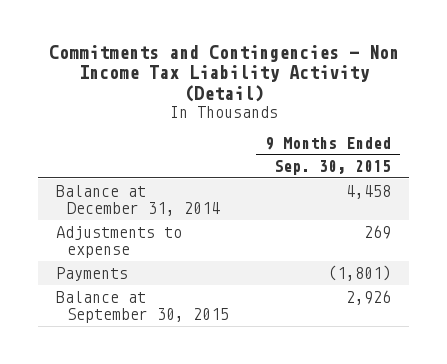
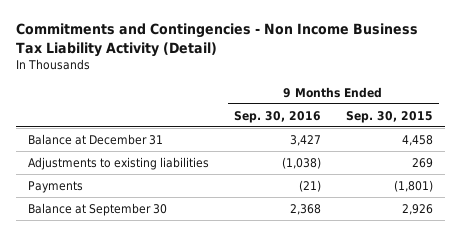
- Commitments and Contingencies - Non Income Tax Liability Activity (Detail)
+ Commitments and Contingencies - Non Income Business Tax Liability Activity (Detail)
- | 9 Months Ended Sep. 30, 2015
+ | 9 Months Ended Sep. 30, 2016 | 9 Months Ended Sep. 30, 2015
- Balance at December 31, 2014 | 4,458
- Adjustments to expense | 269
+ Balance at December 31 | 3,427 | 4,458
+ Adjustments to existing liabilities | (1,038) | 269
- Balance at September 30, 2015 | 2,926
+ Balance at September 30 | 2,368 | 2,926

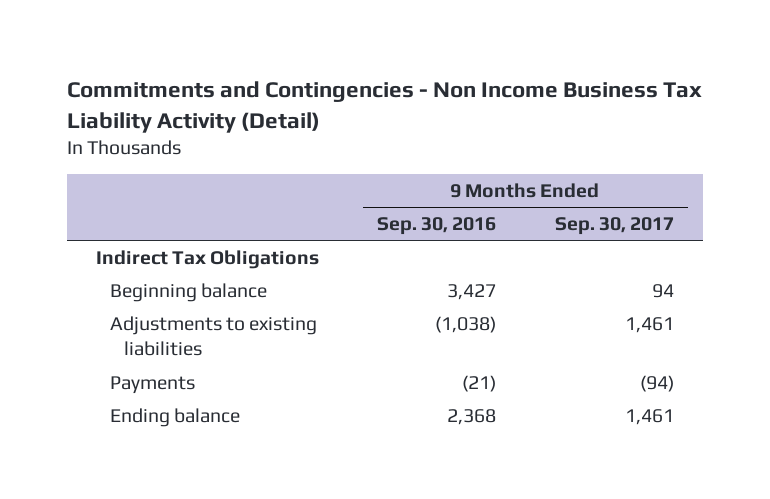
- | 9 Months Ended Sep. 30, 2016 | 9 Months Ended Sep. 30, 2015
+ | 9 Months Ended Sep. 30, 2016 | 9 Months Ended Sep. 30, 2017
- Balance at December 31 | 3,427 | 4,458
+ Indirect Tax Obligations
+ Beginning balance | 3,427 | 94
- Balance at September 30 | 2,368 | 2,926
+ Ending balance | 2,368 | 1,461

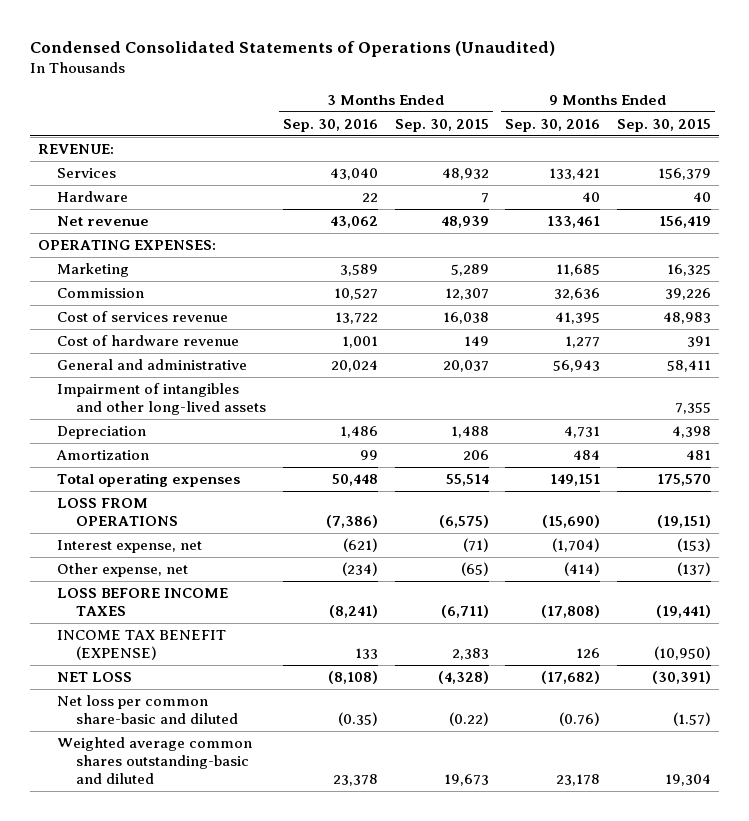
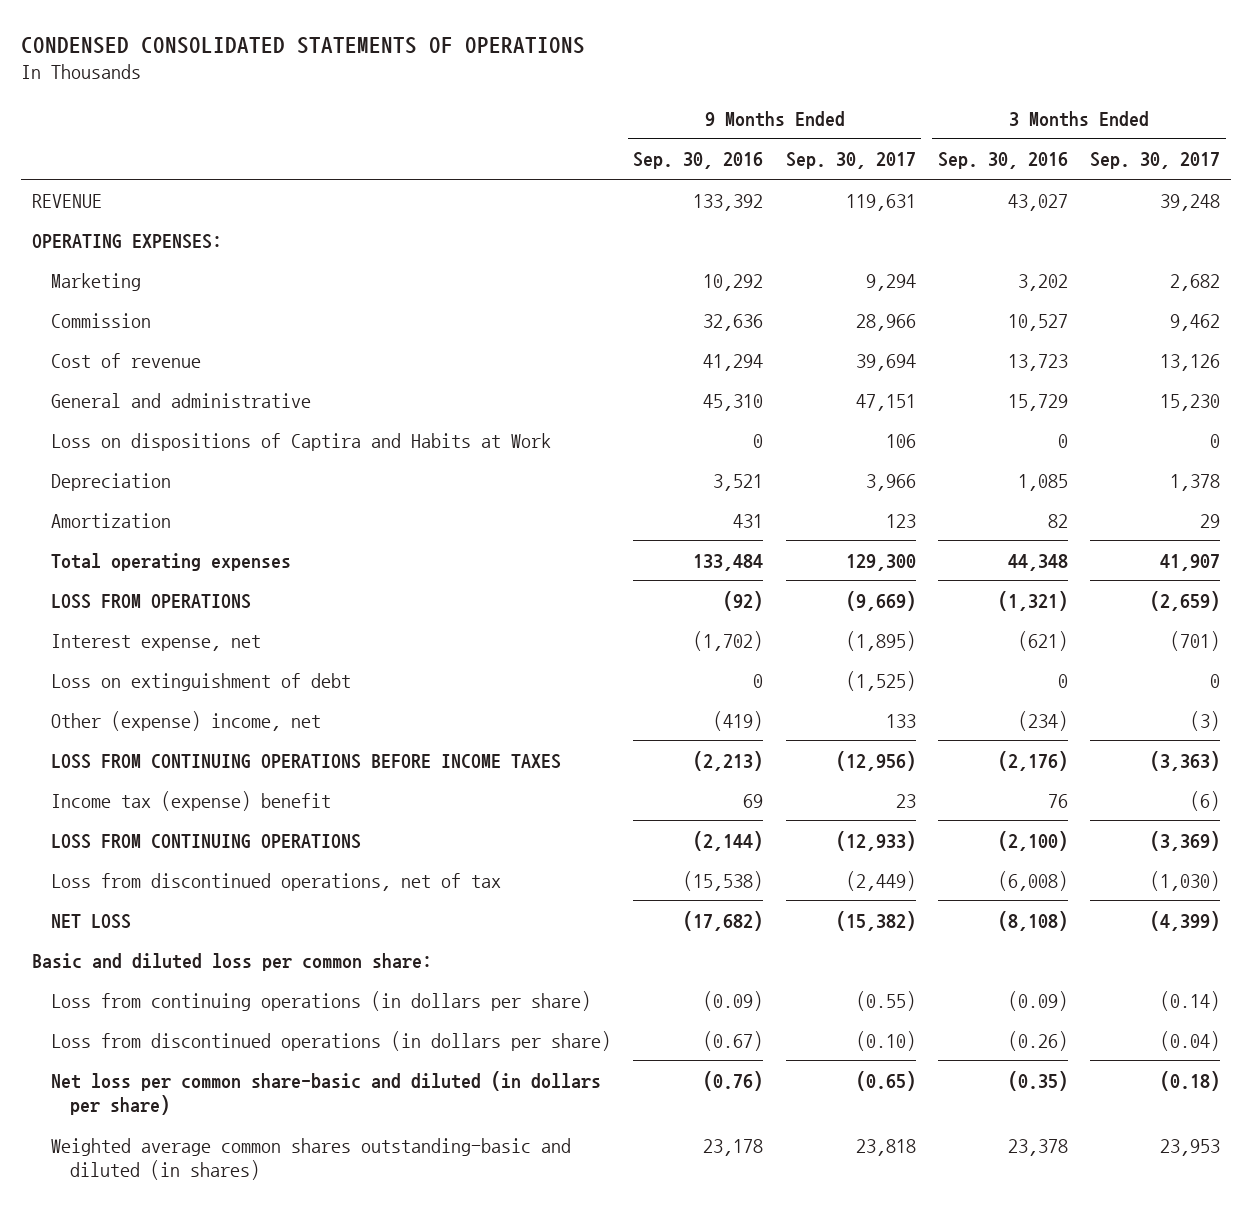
- Condensed Consolidated Statements of Operations (Unaudited)
+ CONDENSED CONSOLIDATED STATEMENTS OF OPERATIONS
- | 3 Months Ended Sep. 30, 2016 | 3 Months Ended Sep. 30, 2015 | 9 Months Ended Sep. 30, 2016 | 9 Months Ended Sep. 30, 2015
+ | 9 Months Ended Sep. 30, 2016 | 9 Months Ended Sep. 30, 2017 | 3 Months Ended Sep. 30, 2016 | 3 Months Ended Sep. 30, 2017
- REVENUE:
- Services | 43,040 | 48,932 | 133,421 | 156,379
- Hardware | 22 | 7 | 40 | 40
- Net revenue | 43,062 | 48,939 | 133,461 | 156,419
+ REVENUE | 133,392 | 119,631 | 43,027 | 39,248
- Marketing | 3,589 | 5,289 | 11,685 | 16,325
+ Marketing | 10,292 | 9,294 | 3,202 | 2,682
- Cost of services revenue | 13,722 | 16,038 | 41,395 | 48,983
- Cost of hardware revenue | 1,001 | 149 | 1,277 | 391
- General and administrative | 20,024 | 20,037 | 56,943 | 58,411
- Impairment of intangibles and other long-lived assets | | | | 7,355
- Depreciation | 1,486 | 1,488 | 4,731 | 4,398
- Amortization | 99 | 206 | 484 | 481
- Total operating expenses | 50,448 | 55,514 | 149,151 | 175,570
- LOSS FROM OPERATIONS | (7,386) | (6,575) | (15,690) | (19,151)
- Interest expense, net | (621) | (71) | (1,704) | (153)
- Other expense, net | (234) | (65) | (414) | (137)
- LOSS BEFORE INCOME TAXES | (8,241) | (6,711) | (17,808) | (19,441)
- INCOME TAX BENEFIT (EXPENSE) | 133 | 2,383 | 126 | (10,950)
+ Cost of revenue | 41,294 | 39,694 | 13,723 | 13,126
+ General and administrative | 45,310 | 47,151 | 15,729 | 15,230
+ Loss on dispositions of Captira and Habits at Work | 0 | 106 | 0 | 0
+ Depreciation | 3,521 | 3,966 | 1,085 | 1,378
+ Amortization | 431 | 123 | 82 | 29
+ Total operating expenses | 133,484 | 129,300 | 44,348 | 41,907
+ LOSS FROM OPERATIONS | (92) | (9,669) | (1,321) | (2,659)
+ Interest expense, net | (1,702) | (1,895) | (621) | (701)
+ Loss on extinguishment of debt | 0 | (1,525) | 0 | 0
+ Other (expense) income, net | (419) | 133 | (234) | (3)
+ LOSS FROM CONTINUING OPERATIONS BEFORE INCOME TAXES | (2,213) | (12,956) | (2,176) | (3,363)
+ Income tax (expense) benefit | 69 | 23 | 76 | (6)
+ LOSS FROM CONTINUING OPERATIONS | (2,144) | (12,933) | (2,100) | (3,369)
+ Loss from discontinued operations, net of tax | (15,538) | (2,449) | (6,008) | (1,030)
- Net loss per common share-basic and diluted | (0.35) | (0.22) | (0.76) | (1.57)
- Weighted average common shares outstanding-basic and diluted | 23,378 | 19,673 | 23,178 | 19,304
+ Basic and diluted loss per common share:
+ Loss from continuing operations (in dollars per share) | (0.09) | (0.55) | (0.09) | (0.14)
+ Loss from discontinued operations (in dollars per share) | (0.67) | (0.10) | (0.26) | (0.04)
+ Net loss per common share-basic and diluted (in dollars per share) | (0.76) | (0.65) | (0.35) | (0.18)
+ Weighted average common shares outstanding-basic and diluted (in shares) | 23,178 | 23,818 | 23,378 | 23,953

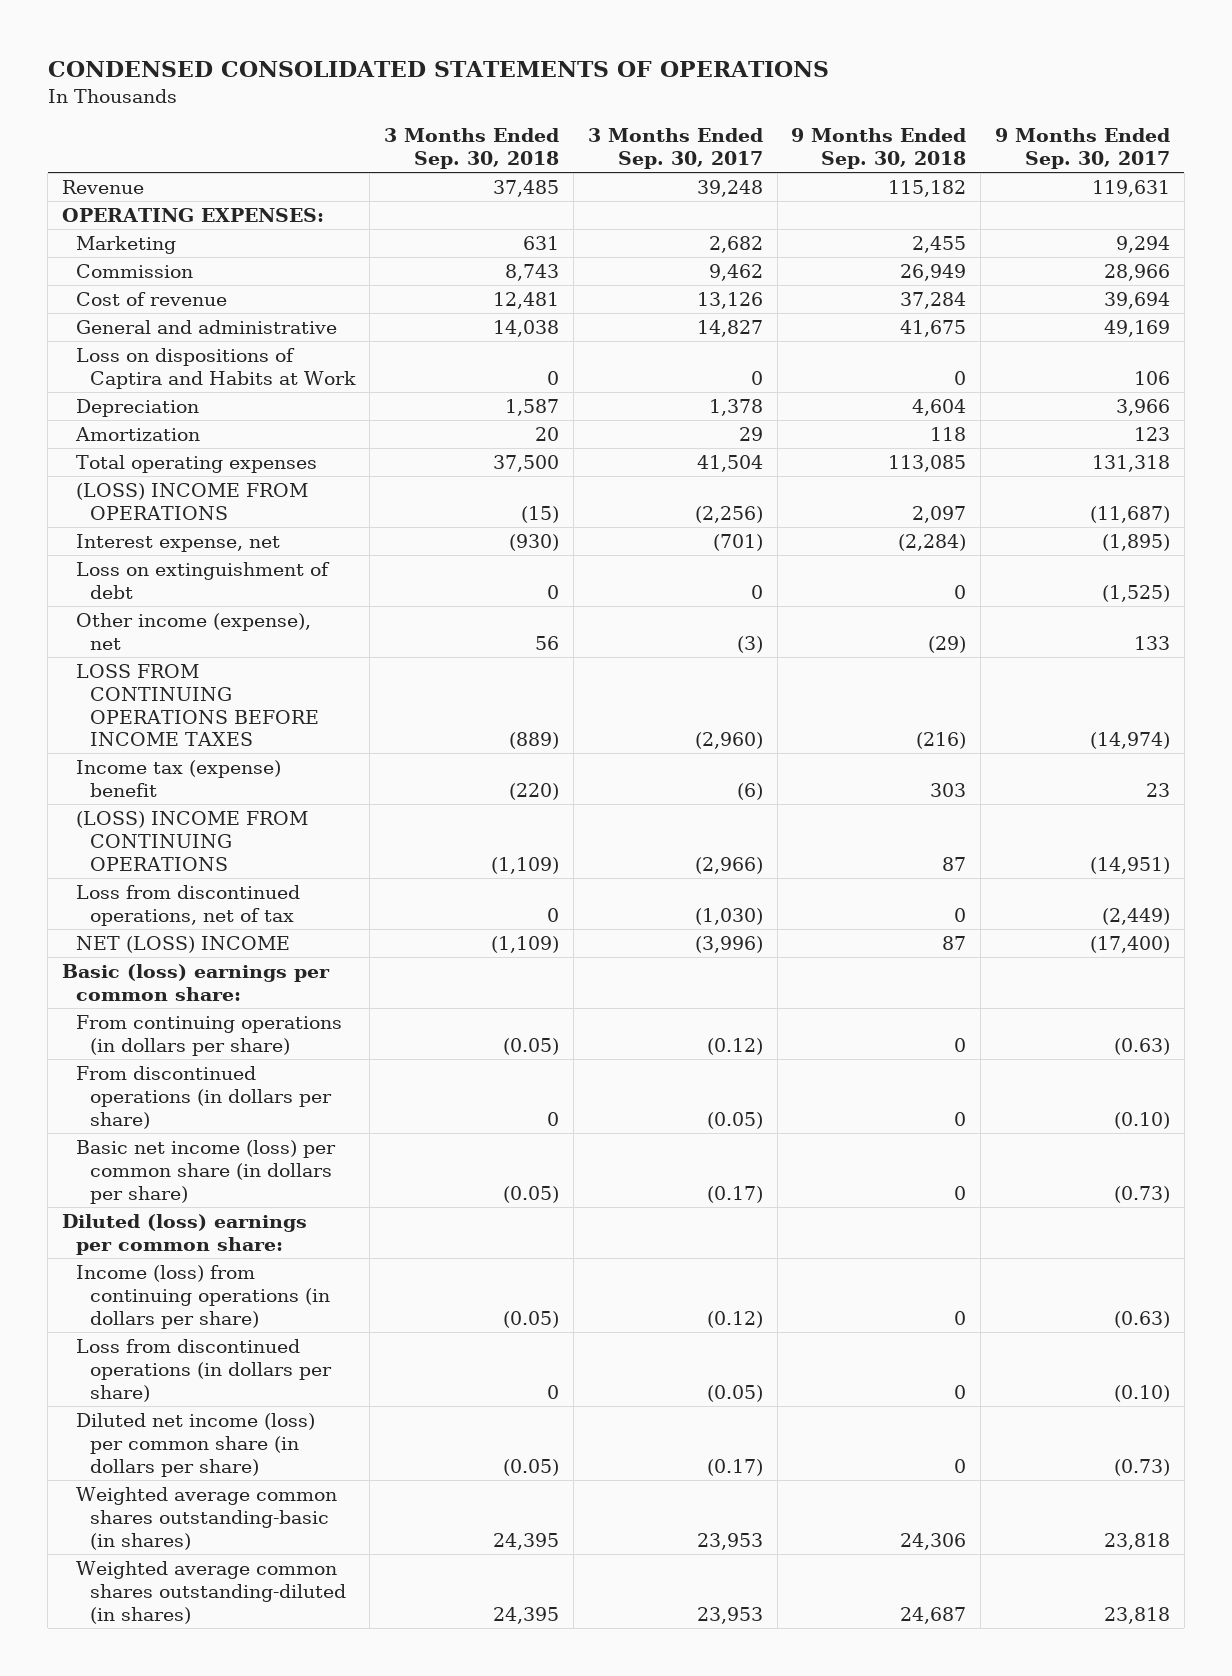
- | 9 Months Ended Sep. 30, 2016 | 9 Months Ended Sep. 30, 2017 | 3 Months Ended Sep. 30, 2016 | 3 Months Ended Sep. 30, 2017
+ | 3 Months Ended Sep. 30, 2018 | 3 Months Ended Sep. 30, 2017 | 9 Months Ended Sep. 30, 2018 | 9 Months Ended Sep. 30, 2017
- REVENUE | 133,392 | 119,631 | 43,027 | 39,248
+ Revenue | 37,485 | 39,248 | 115,182 | 119,631
- General and administrative | 45,310 | 47,151 | 15,729 | 15,230
+ General and administrative | 14,038 | 14,827 | 41,675 | 49,169
- Total operating expenses | 133,484 | 129,300 | 44,348 | 41,907
- LOSS FROM OPERATIONS | (92) | (9,669) | (1,321) | (2,659)
+ Total operating expenses | 37,500 | 41,504 | 113,085 | 131,318
+ (LOSS) INCOME FROM OPERATIONS | (15) | (2,256) | 2,097 | (11,687)
- Other (expense) income, net | (419) | 133 | (234) | (3)
- LOSS FROM CONTINUING OPERATIONS BEFORE INCOME TAXES | (2,213) | (12,956) | (2,176) | (3,363)
+ Other income (expense), net | 56 | (3) | (29) | 133
+ LOSS FROM CONTINUING OPERATIONS BEFORE INCOME TAXES | (889) | (2,960) | (216) | (14,974)
- LOSS FROM CONTINUING OPERATIONS | (2,144) | (12,933) | (2,100) | (3,369)
+ (LOSS) INCOME FROM CONTINUING OPERATIONS | (1,109) | (2,966) | 87 | (14,951)
- NET LOSS | (17,682) | (15,382) | (8,108) | (4,399)
- Basic and diluted loss per common share:
- Loss from continuing operations (in dollars per share) | (0.09) | (0.55) | (0.09) | (0.14)
- Loss from discontinued operations (in dollars per share) | (0.67) | (0.10) | (0.26) | (0.04)
- Net loss per common share-basic and diluted (in dollars per share) | (0.76) | (0.65) | (0.35) | (0.18)
- Weighted average common shares outstanding-basic and diluted (in shares) | 23,178 | 23,818 | 23,378 | 23,953
+ NET (LOSS) INCOME | (1,109) | (3,996) | 87 | (17,400)
+ Basic (loss) earnings per common share:
+ From continuing operations (in dollars per share) | (0.05) | (0.12) | 0 | (0.63)
+ From discontinued operations (in dollars per share) | 0 | (0.05) | 0 | (0.10)
+ Basic net income (loss) per common share (in dollars per share) | (0.05) | (0.17) | 0 | (0.73)
+ Diluted (loss) earnings per common share:
+ Income (loss) from continuing operations (in dollars per share) | (0.05) | (0.12) | 0 | (0.63)
+ Loss from discontinued operations (in dollars per share) | 0 | (0.05) | 0 | (0.10)
+ Diluted net income (loss) per common share (in dollars per share) | (0.05) | (0.17) | 0 | (0.73)
+ Weighted average common shares outstanding-basic (in shares) | 24,395 | 23,953 | 24,306 | 23,818
+ Weighted average common shares outstanding-diluted (in shares) | 24,395 | 23,953 | 24,687 | 23,818

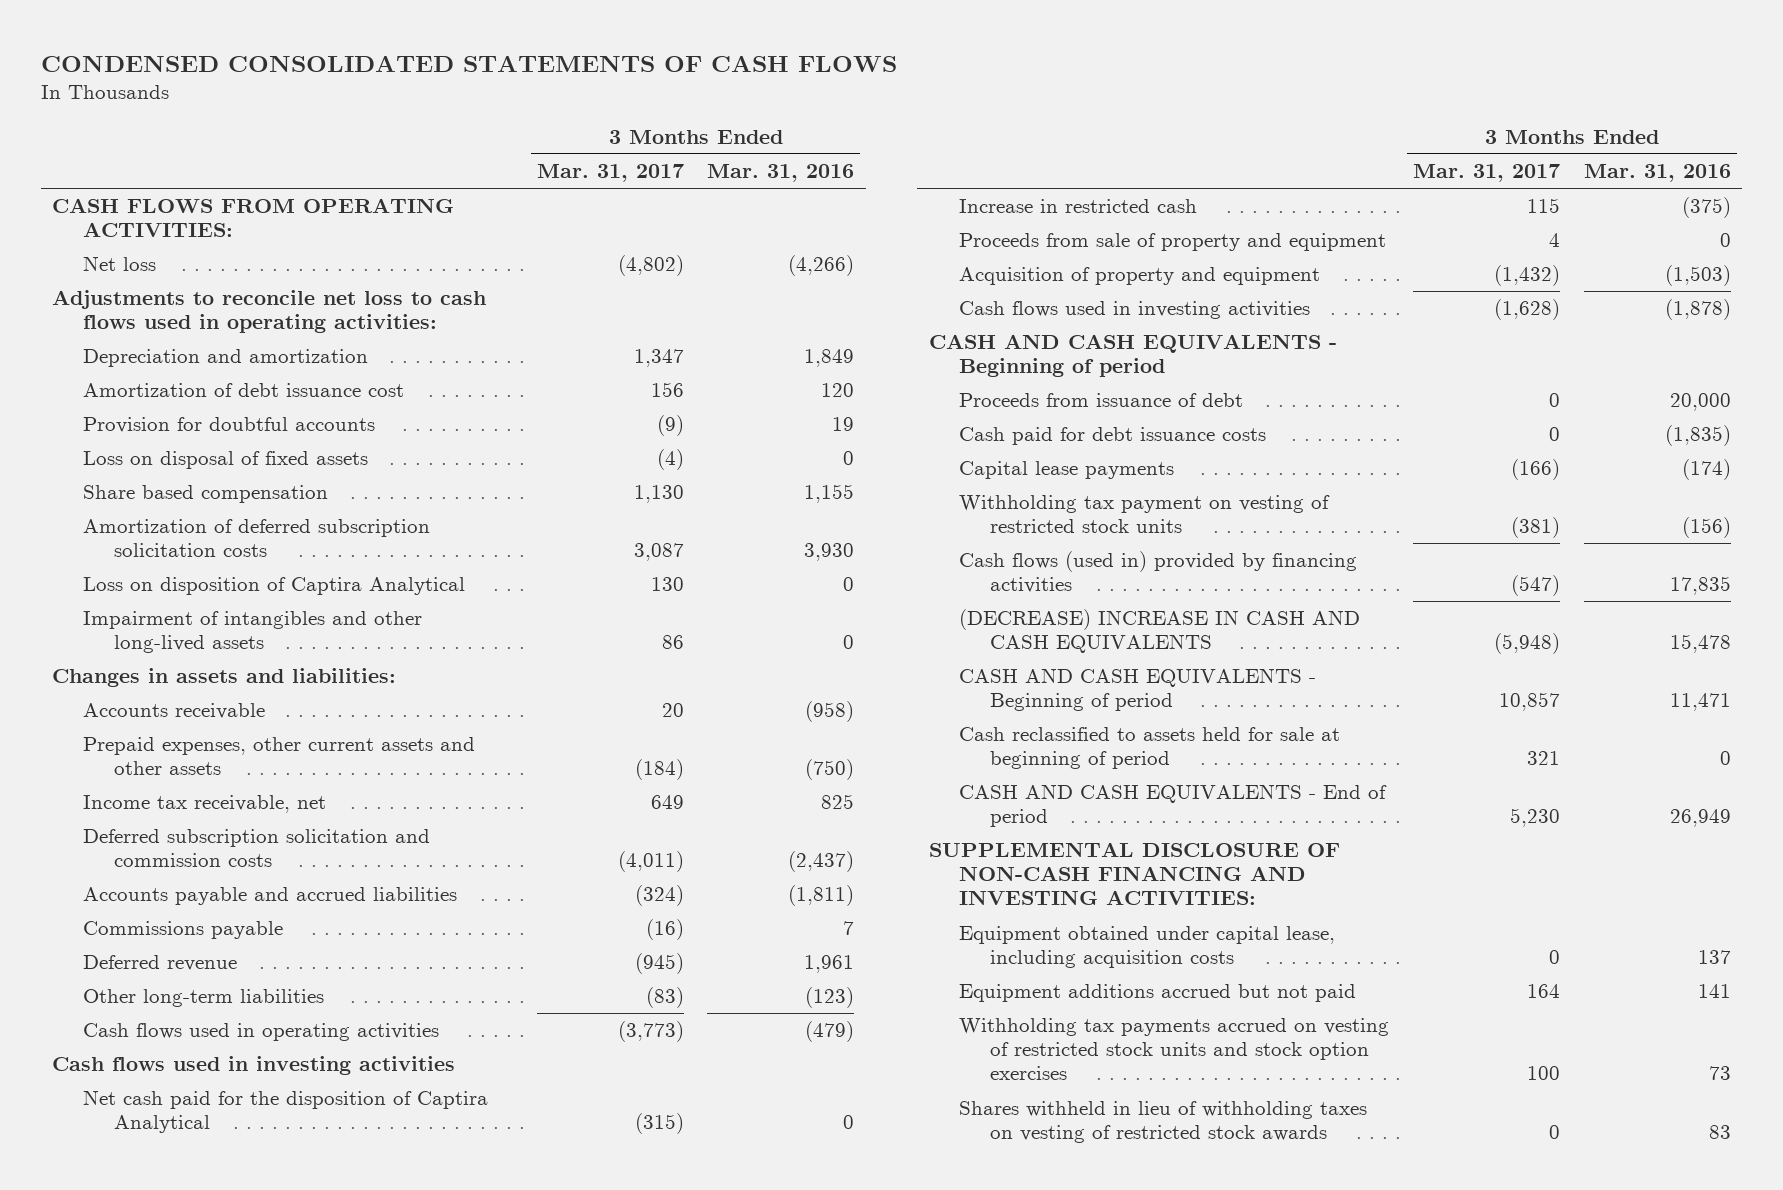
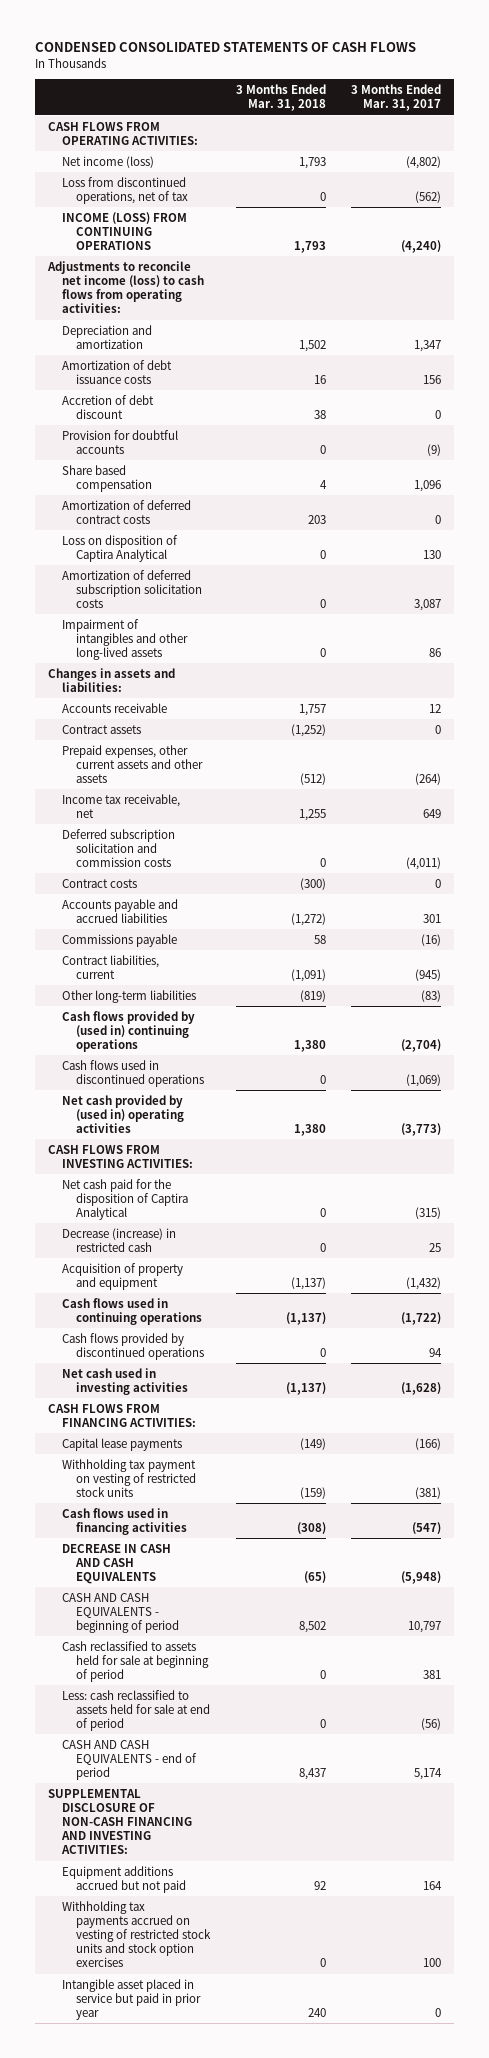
- | 3 Months Ended Mar. 31, 2017 | 3 Months Ended Mar. 31, 2016
+ | 3 Months Ended Mar. 31, 2018 | 3 Months Ended Mar. 31, 2017
- Net loss | (4,802) | (4,266)
- Adjustments to reconcile net loss to cash flows used in operating activities:
+ Net income (loss) | 1,793 | (4,802)
+ Loss from discontinued operations, net of tax | 0 | (562)
+ INCOME (LOSS) FROM CONTINUING OPERATIONS | 1,793 | (4,240)
+ Adjustments to reconcile net income (loss) to cash flows from operating activities:
- Amortization of debt issuance cost | 156 | 120
+ Amortization of debt issuance costs | 16 | 156
+ Accretion of debt discount | 38 | 0
- Loss on disposal of fixed assets | (4) | 0
- Share based compensation | 1,130 | 1,155
+ Share based compensation | 4 | 1,096
+ Amortization of deferred contract costs | 203 | 0
moved down: Amortization of deferred subscription solicitation costs | 0 | 3,087
- Accounts receivable | 20 | (958)
- Prepaid expenses, other current assets and other assets | (184) | (750)
+ Accounts receivable | 1,757 | 12
+ Contract assets | (1,252) | 0
+ Prepaid expenses, other current assets and other assets | (512) | (264)
- Accounts payable and accrued liabilities | (324) | (1,811)
+ Contract costs | (300) | 0
+ Accounts payable and accrued liabilities | (1,272) | 301
- Deferred revenue | (945) | 1,961
+ Contract liabilities, current | (1,091) | (945)
- Cash flows used in operating activities | (3,773) | (479)
- Cash flows used in investing activities
+ Cash flows provided by (used in) continuing operations | 1,380 | (2,704)
+ Cash flows used in discontinued operations | 0 | (1,069)
+ Net cash provided by (used in) operating activities | 1,380 | (3,773)
+ CASH FLOWS FROM INVESTING ACTIVITIES:
- Increase in restricted cash | 115 | (375)
- Proceeds from sale of property and equipment | 4 | 0
+ Decrease (increase) in restricted cash | 0 | 25
- Cash flows used in investing activities | (1,628) | (1,878)
- CASH AND CASH EQUIVALENTS - Beginning of period
- Proceeds from issuance of debt | 0 | 20,000
- Cash paid for debt issuance costs | 0 | (1,835)
+ Cash flows used in continuing operations | (1,137) | (1,722)
+ Cash flows provided by discontinued operations | 0 | 94
+ Net cash used in investing activities | (1,137) | (1,628)
+ CASH FLOWS FROM FINANCING ACTIVITIES:
- Cash flows (used in) provided by financing activities | (547) | 17,835
- (DECREASE) INCREASE IN CASH AND CASH EQUIVALENTS | (5,948) | 15,478
- CASH AND CASH EQUIVALENTS - Beginning of period | 10,857 | 11,471
- Cash reclassified to assets held for sale at beginning of period | 321 | 0
- CASH AND CASH EQUIVALENTS - End of period | 5,230 | 26,949
+ Cash flows used in financing activities | (308) | (547)
+ DECREASE IN CASH AND CASH EQUIVALENTS | (65) | (5,948)
+ CASH AND CASH EQUIVALENTS - beginning of period | 8,502 | 10,797
+ Cash reclassified to assets held for sale at beginning of period | 0 | 381
+ Less: cash reclassified to assets held for sale at end of period | 0 | (56)
+ CASH AND CASH EQUIVALENTS - end of period | 8,437 | 5,174
- Equipment obtained under capital lease, including acquisition costs | 0 | 137
- Shares withheld in lieu of withholding taxes on vesting of restricted stock awards | 0 | 83
+ Intangible asset placed in service but paid in prior year | 240 | 0

